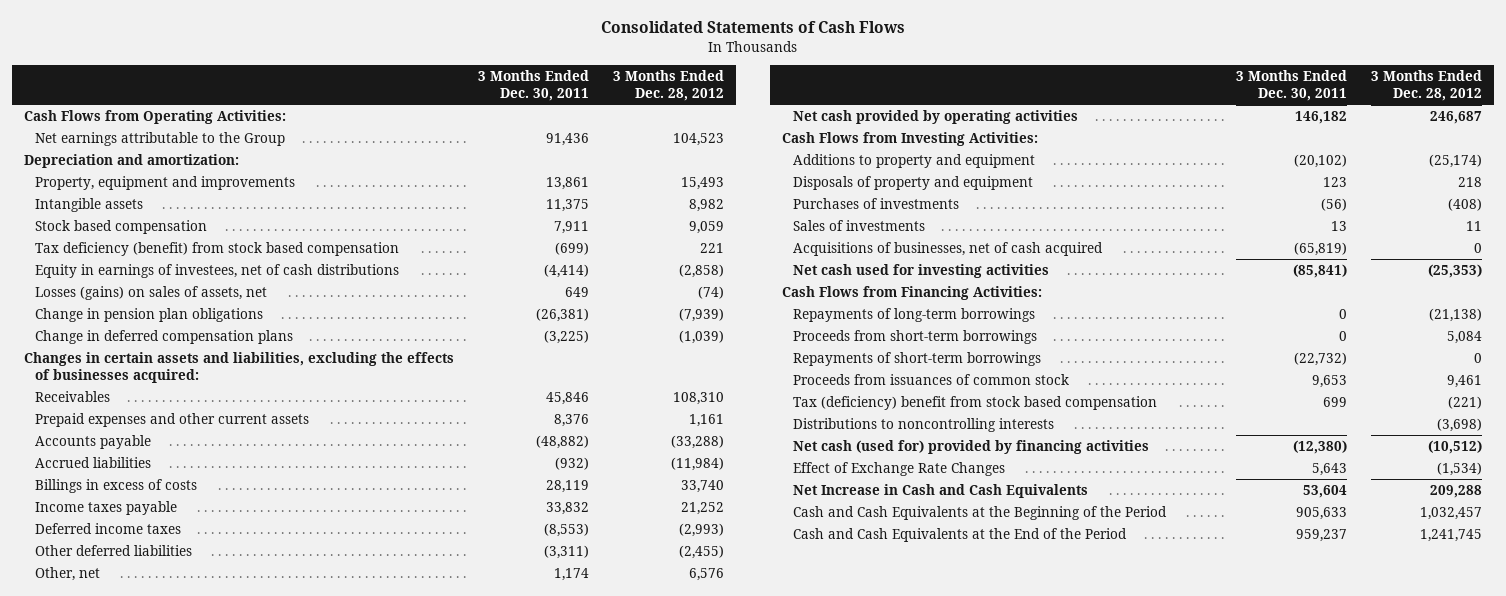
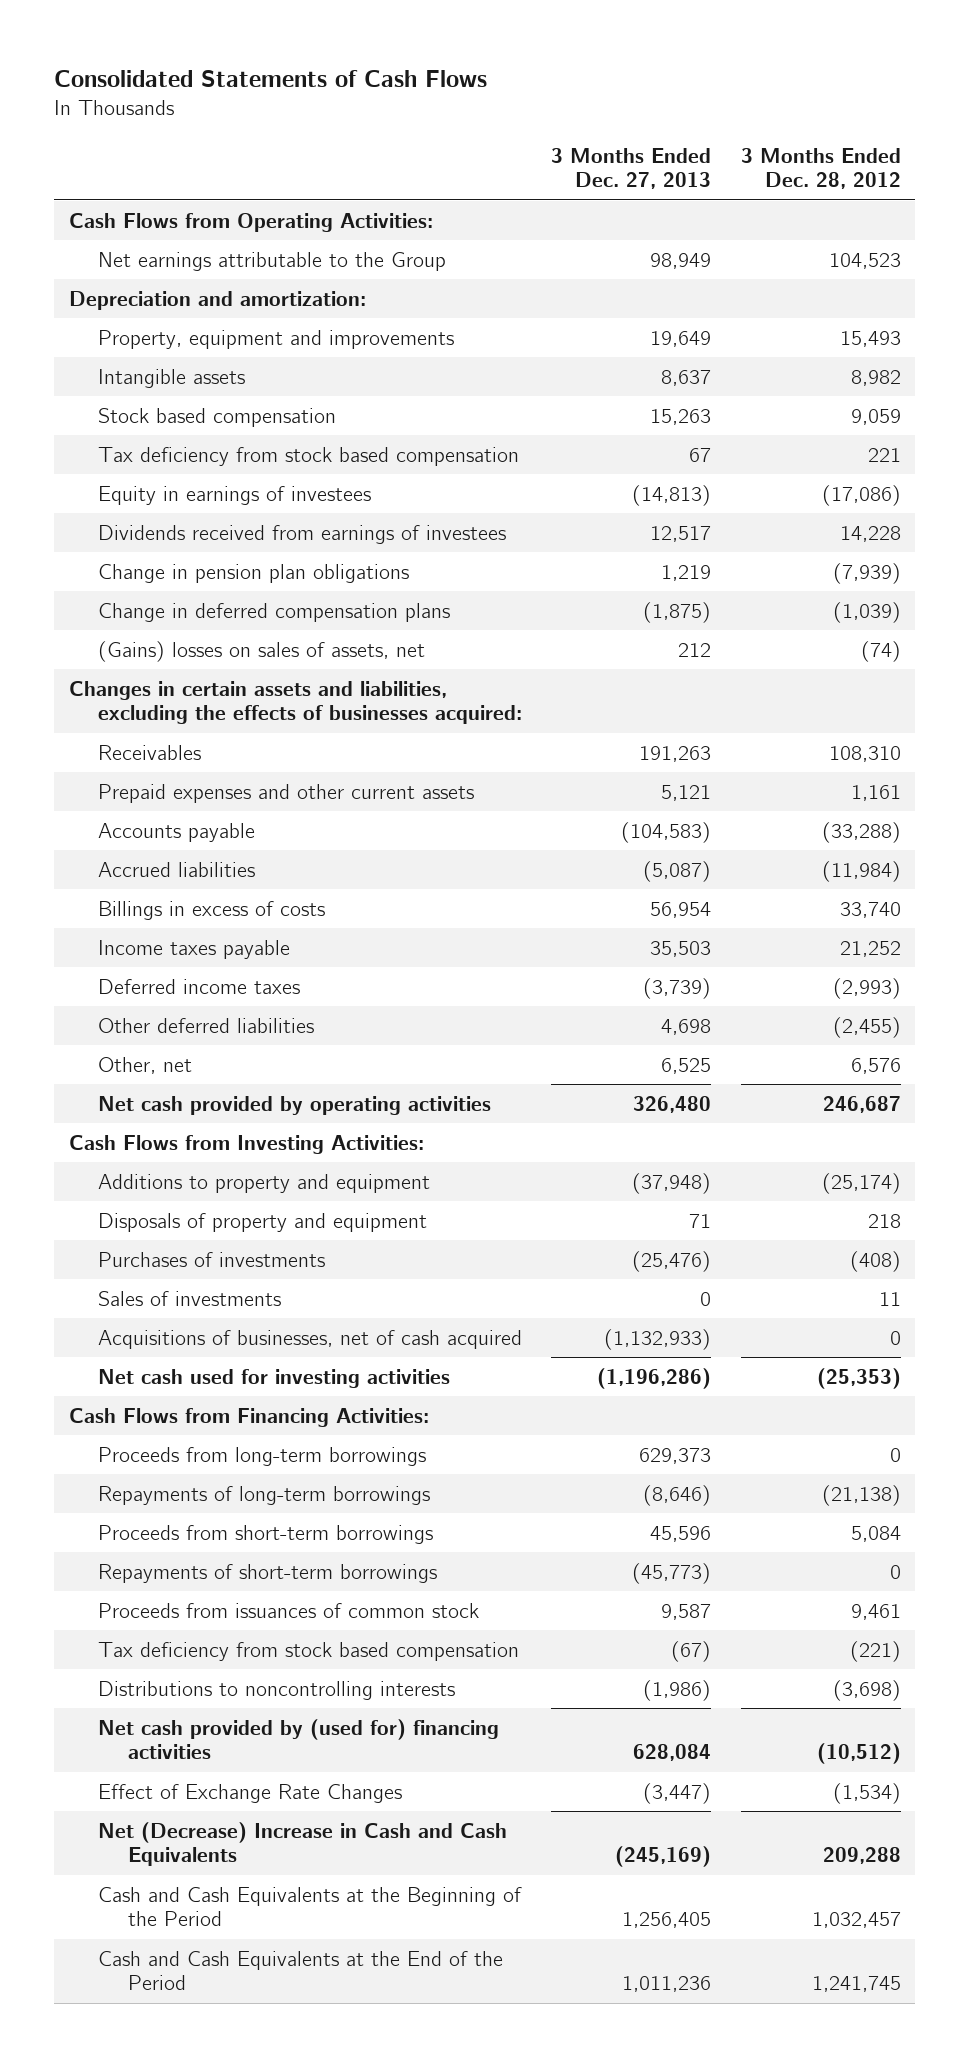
- | 3 Months Ended Dec. 30, 2011 | 3 Months Ended Dec. 28, 2012
+ | 3 Months Ended Dec. 27, 2013 | 3 Months Ended Dec. 28, 2012
- Tax deficiency (benefit) from stock based compensation | (699) | 221
- Equity in earnings of investees, net of cash distributions | (4,414) | (2,858)
- Losses (gains) on sales of assets, net | 649 | (74)
+ Tax deficiency from stock based compensation | 67 | 221
+ Equity in earnings of investees | (14,813) | (17,086)
+ Dividends received from earnings of investees | 12,517 | 14,228
+ (Gains) losses on sales of assets, net | 212 | (74)
+ Proceeds from long-term borrowings | 629,373 | 0
- Tax (deficiency) benefit from stock based compensation | 699 | (221)
+ Tax deficiency from stock based compensation | (67) | (221)
- Net cash (used for) provided by financing activities | (12,380) | (10,512)
+ Net cash provided by (used for) financing activities | 628,084 | (10,512)
- Net Increase in Cash and Cash Equivalents | 53,604 | 209,288
+ Net (Decrease) Increase in Cash and Cash Equivalents | (245,169) | 209,288

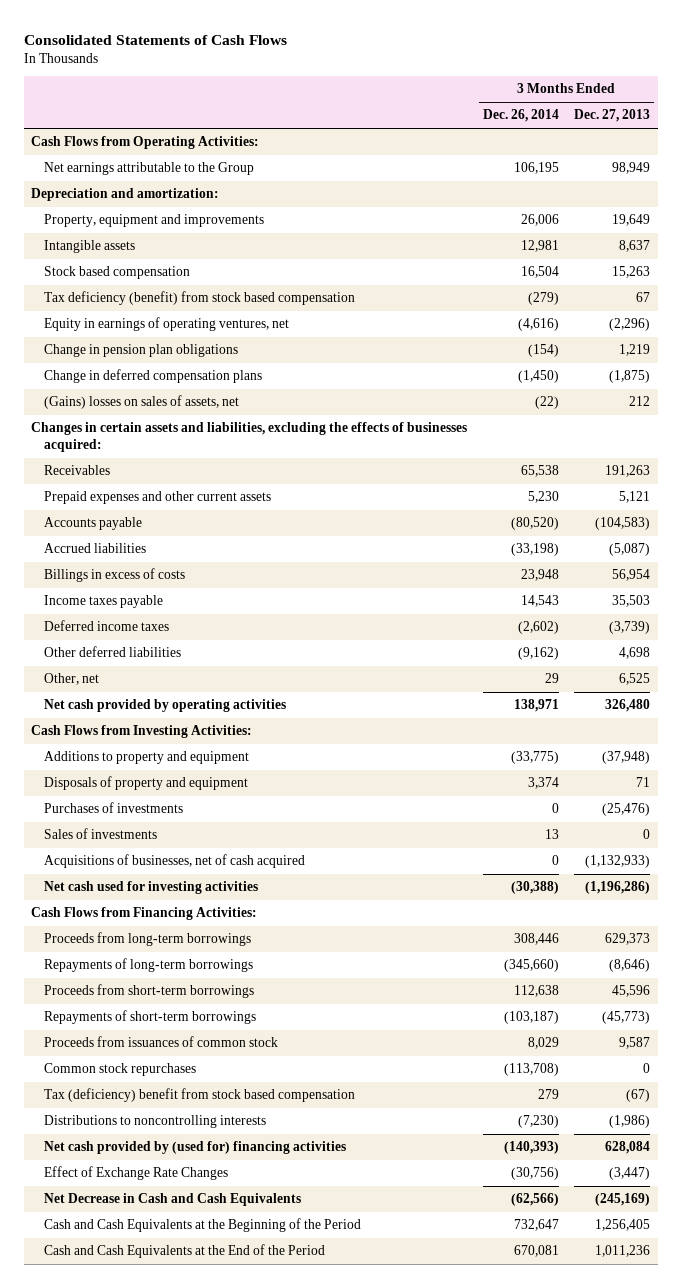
- | 3 Months Ended Dec. 27, 2013 | 3 Months Ended Dec. 28, 2012
+ | 3 Months Ended Dec. 26, 2014 | 3 Months Ended Dec. 27, 2013
- Tax deficiency from stock based compensation | 67 | 221
- Equity in earnings of investees | (14,813) | (17,086)
- Dividends received from earnings of investees | 12,517 | 14,228
+ Tax deficiency (benefit) from stock based compensation | (279) | 67
+ Equity in earnings of operating ventures, net | (4,616) | (2,296)
- Tax deficiency from stock based compensation | (67) | (221)
+ Common stock repurchases | (113,708) | 0
+ Tax (deficiency) benefit from stock based compensation | 279 | (67)
- Net (Decrease) Increase in Cash and Cash Equivalents | (245,169) | 209,288
+ Net Decrease in Cash and Cash Equivalents | (62,566) | (245,169)

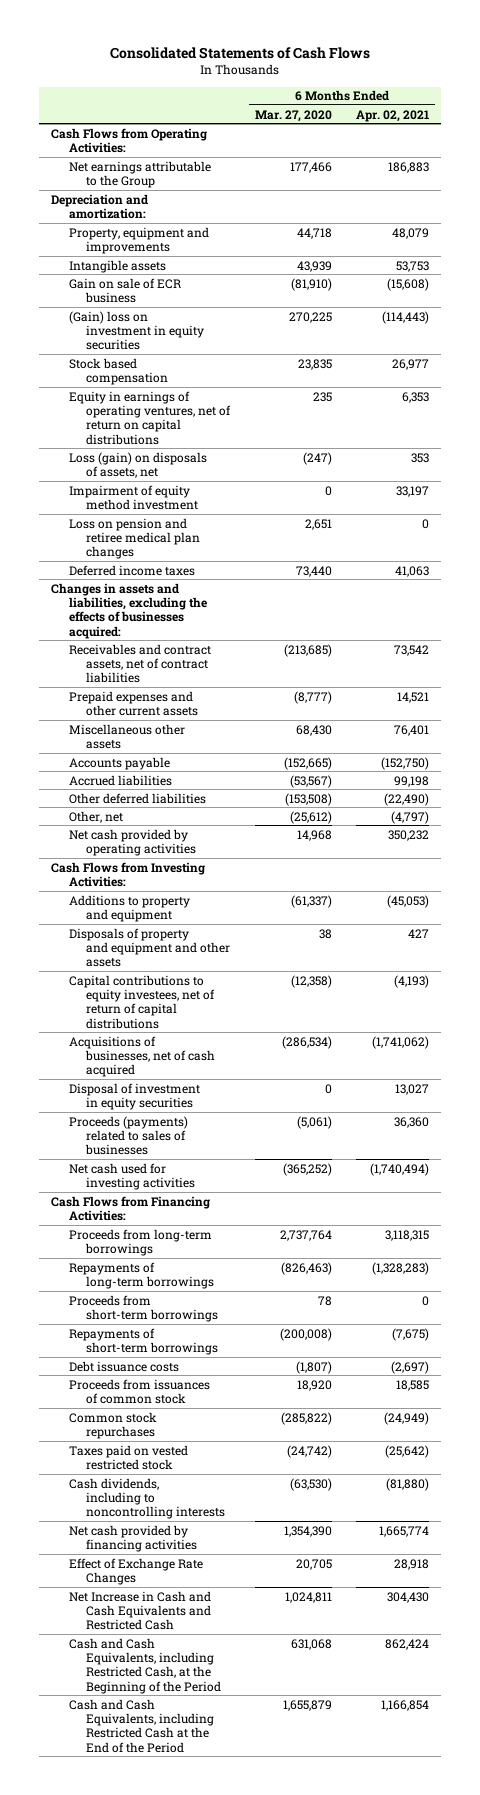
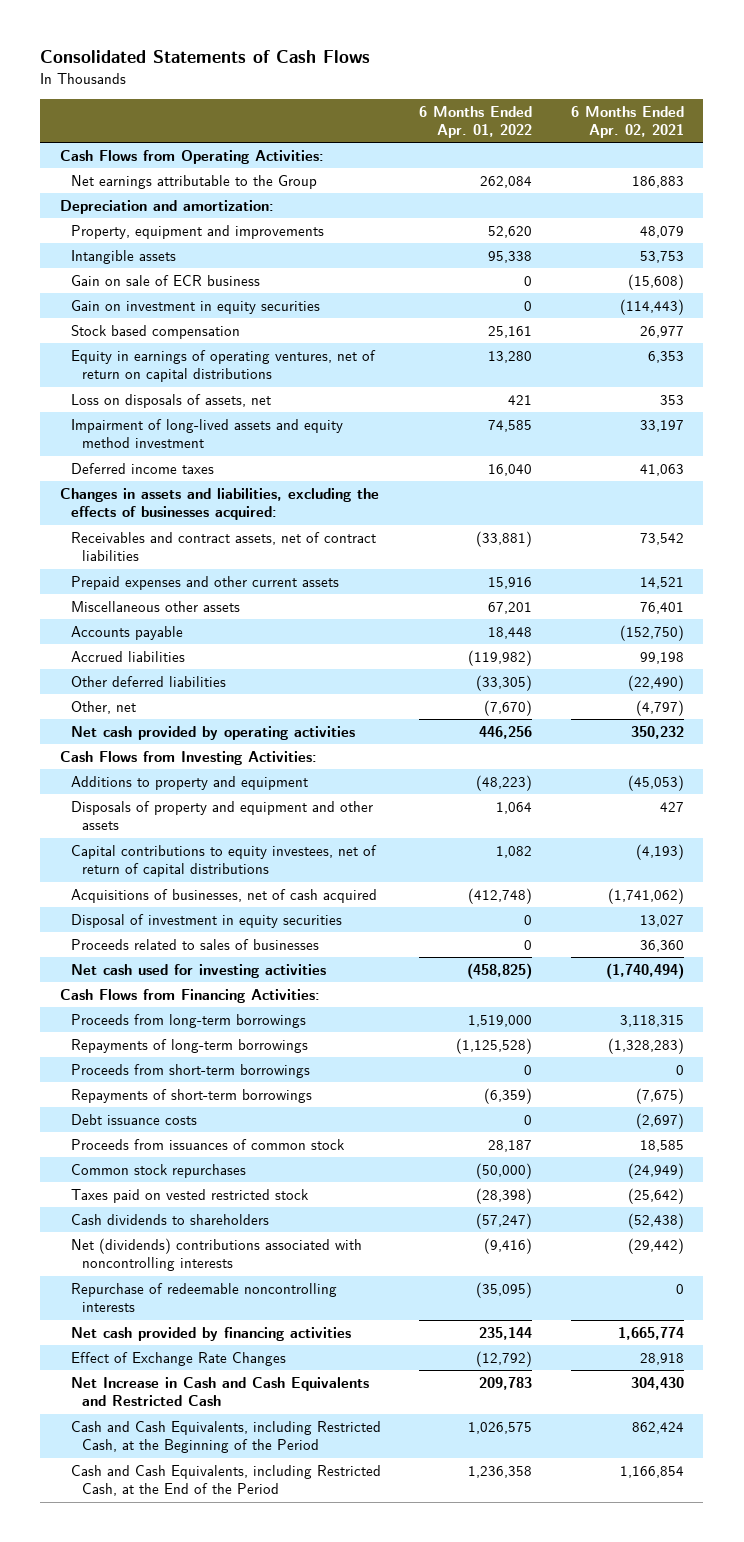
- | 6 Months Ended Mar. 27, 2020 | 6 Months Ended Apr. 02, 2021
+ | 6 Months Ended Apr. 01, 2022 | 6 Months Ended Apr. 02, 2021
- (Gain) loss on investment in equity securities | 270,225 | (114,443)
+ Gain on investment in equity securities | 0 | (114,443)
- Loss (gain) on disposals of assets, net | (247) | 353
- Impairment of equity method investment | 0 | 33,197
- Loss on pension and retiree medical plan changes | 2,651 | 0
+ Loss on disposals of assets, net | 421 | 353
+ Impairment of long-lived assets and equity method investment | 74,585 | 33,197
- Proceeds (payments) related to sales of businesses | (5,061) | 36,360
+ Proceeds related to sales of businesses | 0 | 36,360
- Cash dividends, including to noncontrolling interests | (63,530) | (81,880)
+ Cash dividends to shareholders | (57,247) | (52,438)
+ Net (dividends) contributions associated with noncontrolling interests | (9,416) | (29,442)
+ Repurchase of redeemable noncontrolling interests | (35,095) | 0
- Cash and Cash Equivalents, including Restricted Cash at the End of the Period | 1,655,879 | 1,166,854
+ Cash and Cash Equivalents, including Restricted Cash, at the End of the Period | 1,236,358 | 1,166,854

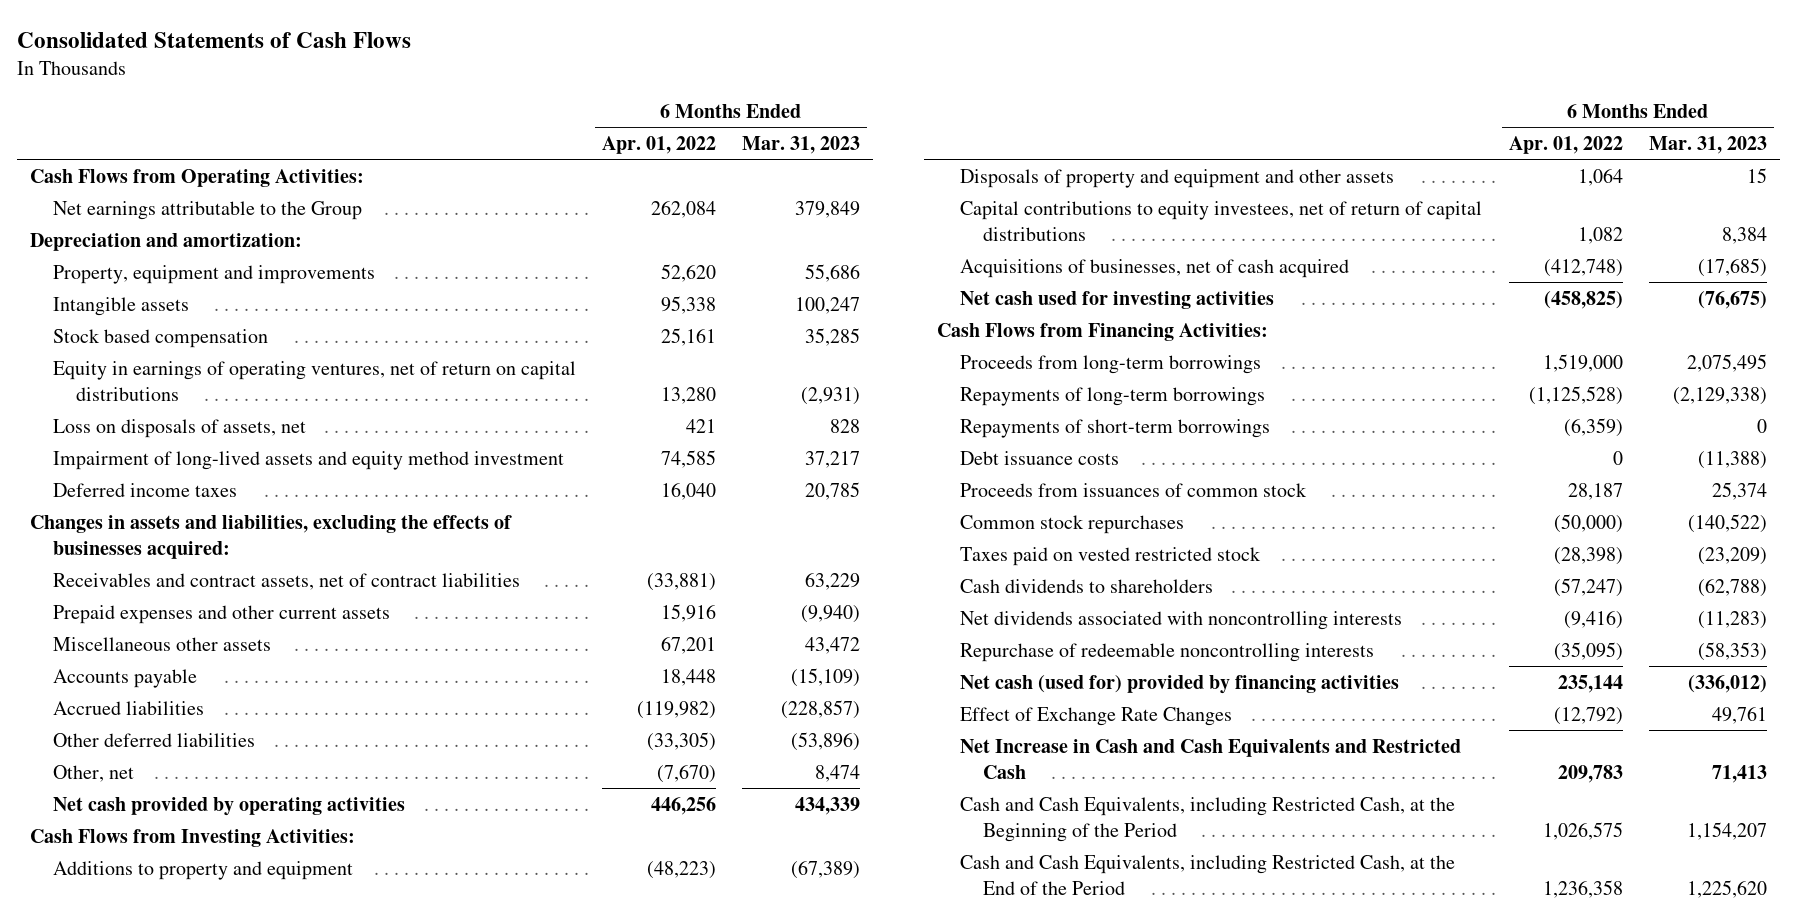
- | 6 Months Ended Apr. 01, 2022 | 6 Months Ended Apr. 02, 2021
+ | 6 Months Ended Apr. 01, 2022 | 6 Months Ended Mar. 31, 2023
- Gain on sale of ECR business | 0 | (15,608)
- Gain on investment in equity securities | 0 | (114,443)
- Disposal of investment in equity securities | 0 | 13,027
- Proceeds related to sales of businesses | 0 | 36,360
- Proceeds from short-term borrowings | 0 | 0
- Net (dividends) contributions associated with noncontrolling interests | (9,416) | (29,442)
+ Net dividends associated with noncontrolling interests | (9,416) | (11,283)
- Net cash provided by financing activities | 235,144 | 1,665,774
+ Net cash (used for) provided by financing activities | 235,144 | (336,012)

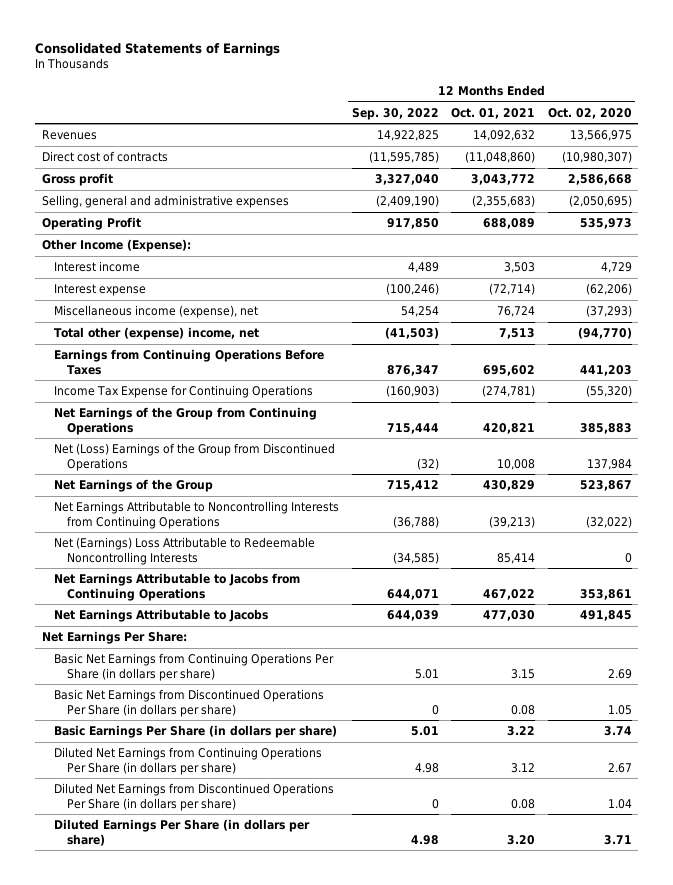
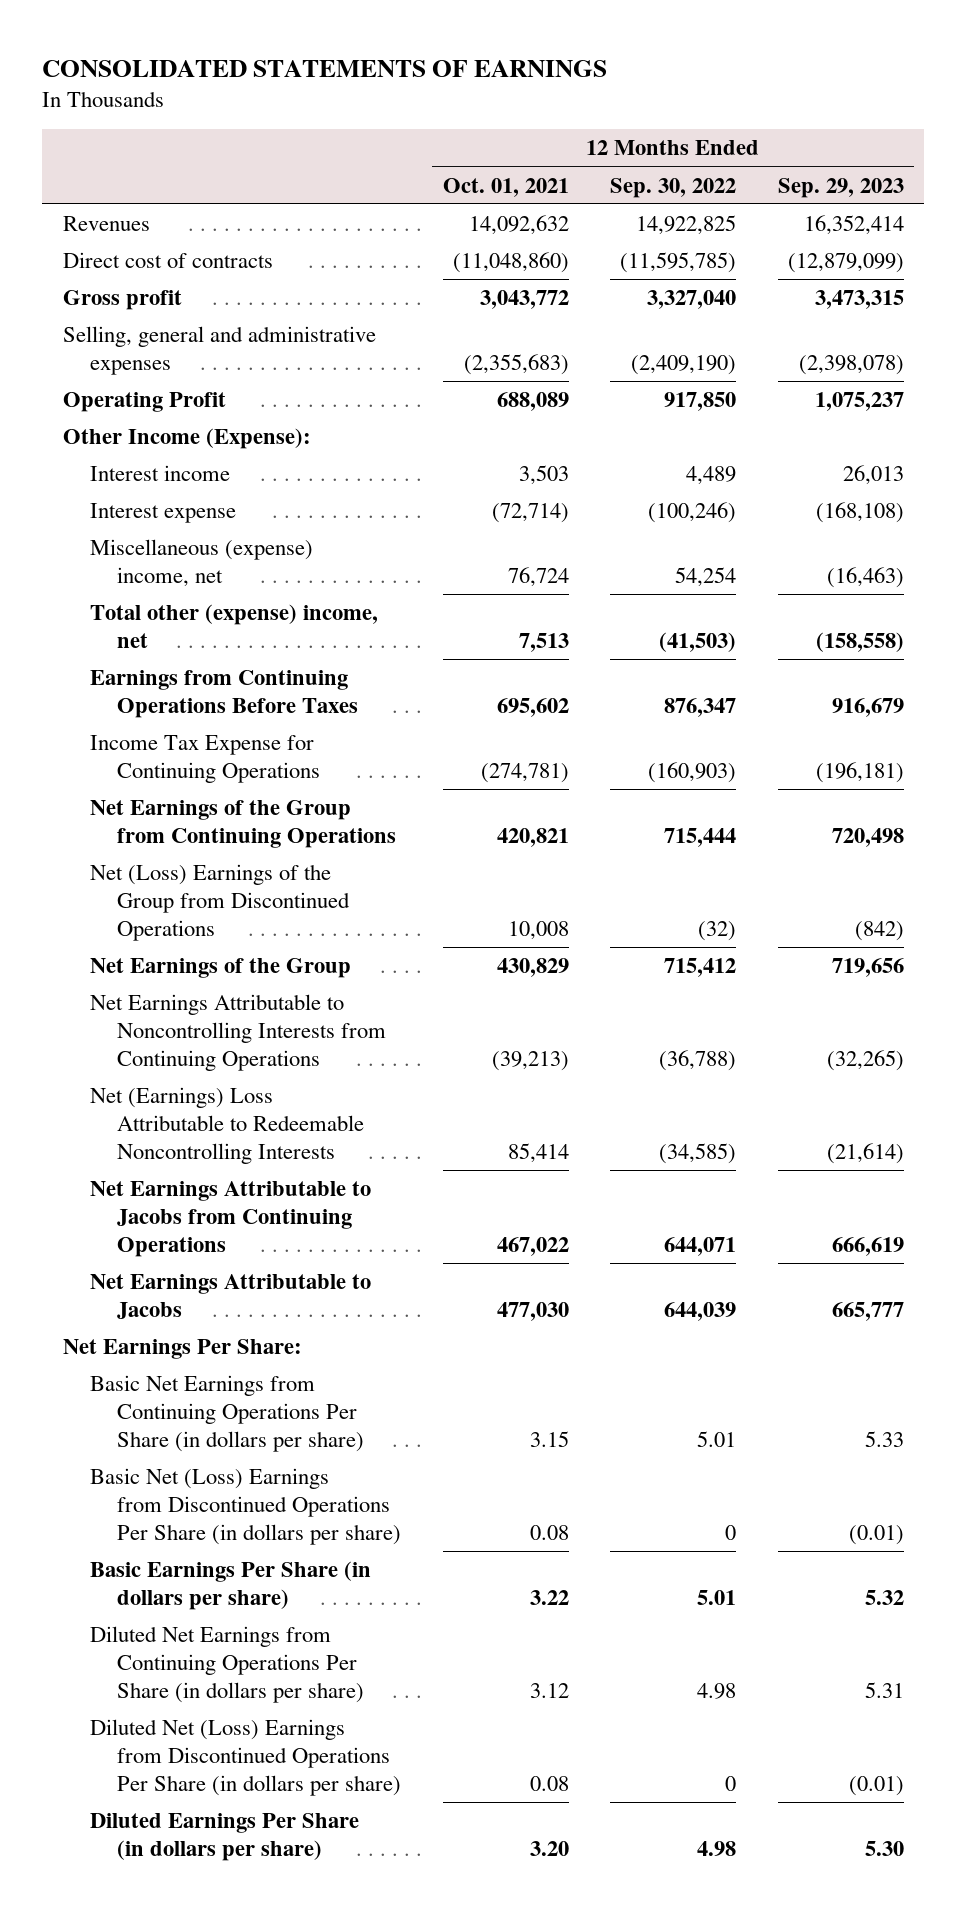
- Consolidated Statements of Earnings
+ CONSOLIDATED STATEMENTS OF EARNINGS
- | 12 Months Ended Sep. 30, 2022 | 12 Months Ended Oct. 01, 2021 | 12 Months Ended Oct. 02, 2020
+ | 12 Months Ended Oct. 01, 2021 | 12 Months Ended Sep. 30, 2022 | 12 Months Ended Sep. 29, 2023
- Miscellaneous income (expense), net | 54,254 | 76,724 | (37,293)
+ Miscellaneous (expense) income, net | 76,724 | 54,254 | (16,463)
- Basic Net Earnings from Discontinued Operations Per Share (in dollars per share) | 0 | 0.08 | 1.05
+ Basic Net (Loss) Earnings from Discontinued Operations Per Share (in dollars per share) | 0.08 | 0 | (0.01)
- Diluted Net Earnings from Discontinued Operations Per Share (in dollars per share) | 0 | 0.08 | 1.04
+ Diluted Net (Loss) Earnings from Discontinued Operations Per Share (in dollars per share) | 0.08 | 0 | (0.01)

